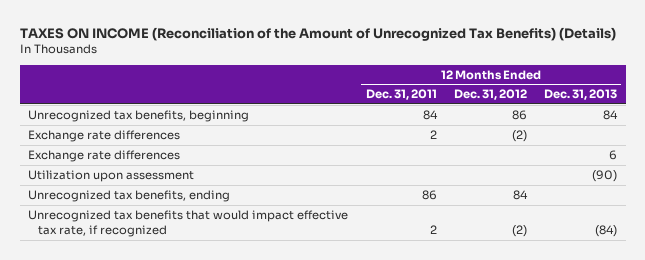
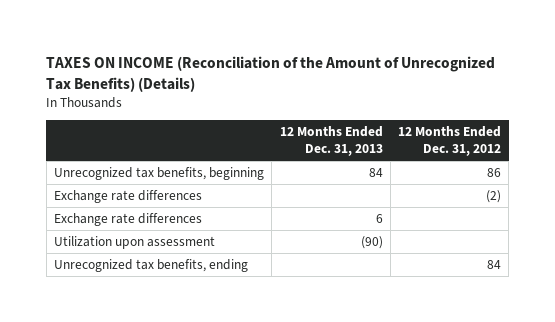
- | 12 Months Ended Dec. 31, 2011 | 12 Months Ended Dec. 31, 2012 | 12 Months Ended Dec. 31, 2013
+ | 12 Months Ended Dec. 31, 2013 | 12 Months Ended Dec. 31, 2012
- Unrecognized tax benefits that would impact effective tax rate, if recognized | 2 | (2) | (84)

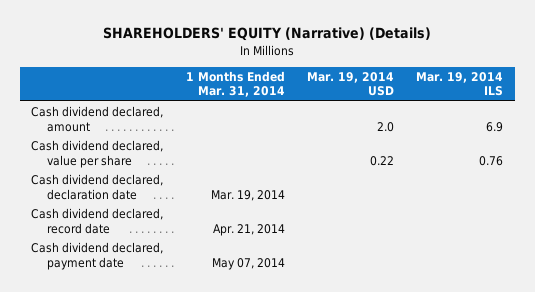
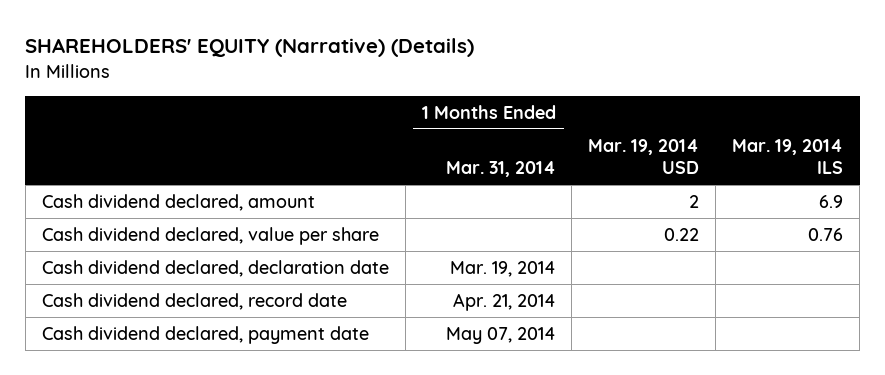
- Cash dividend declared, amount | | 2.0 | 6.9
+ Cash dividend declared, amount | | 2 | 6.9

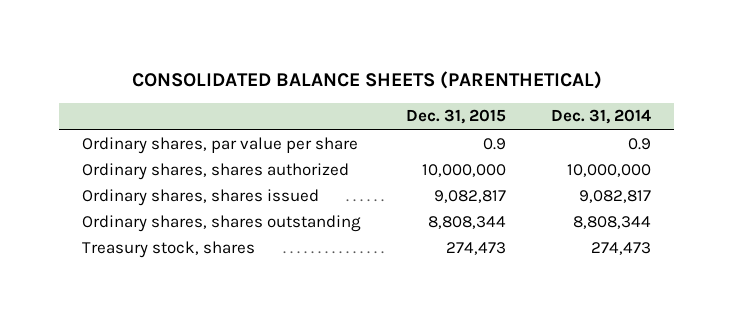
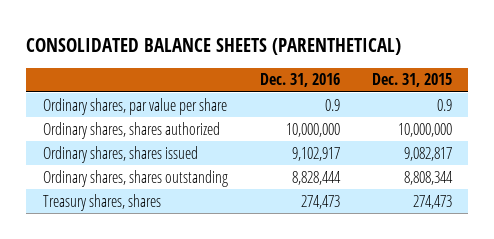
- | Dec. 31, 2015 | Dec. 31, 2014
+ | Dec. 31, 2016 | Dec. 31, 2015
- Treasury stock, shares | 274,473 | 274,473
+ Treasury shares, shares | 274,473 | 274,473

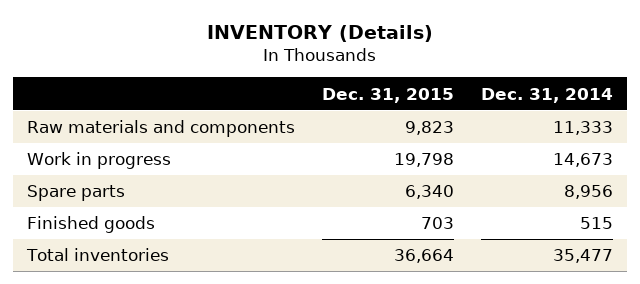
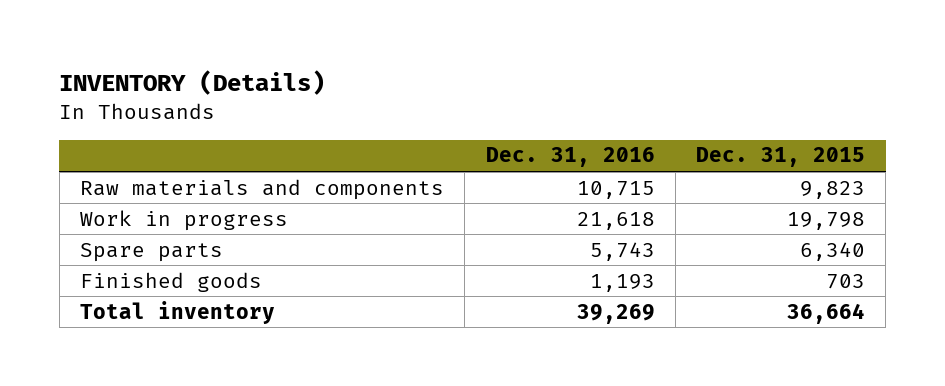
- | Dec. 31, 2015 | Dec. 31, 2014
+ | Dec. 31, 2016 | Dec. 31, 2015
- Total inventories | 36,664 | 35,477
+ Total inventory | 39,269 | 36,664

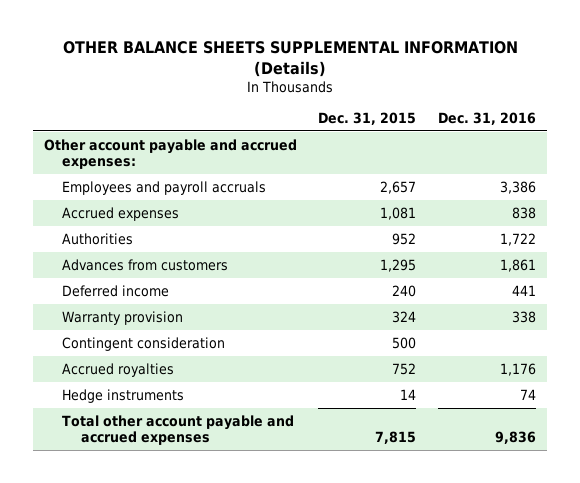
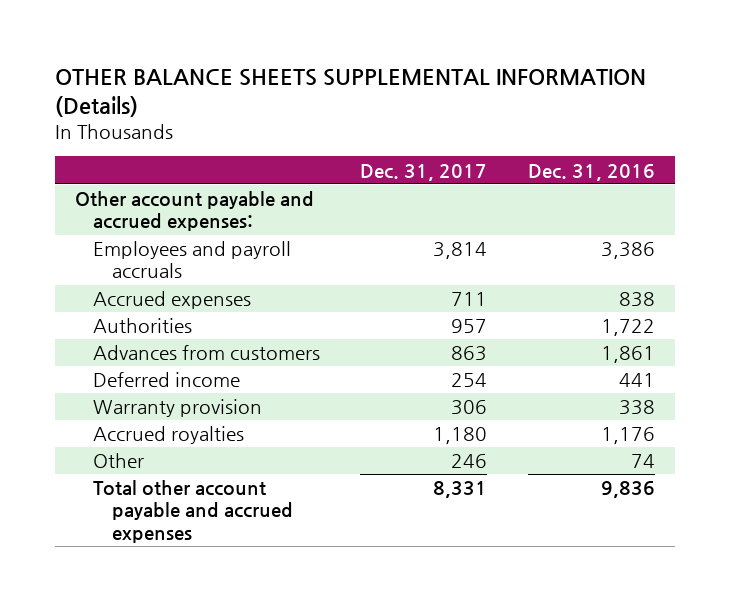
- | Dec. 31, 2015 | Dec. 31, 2016
+ | Dec. 31, 2017 | Dec. 31, 2016
- Contingent consideration | 500 |
- Hedge instruments | 14 | 74
+ Other | 246 | 74

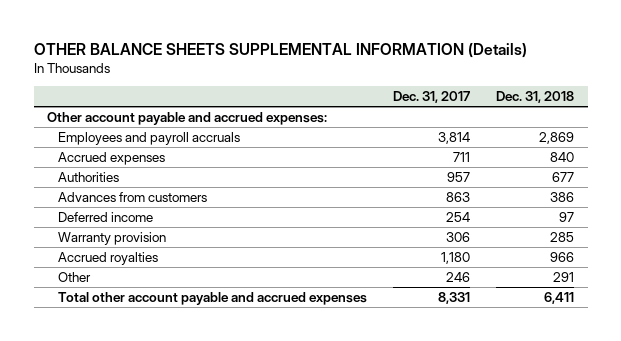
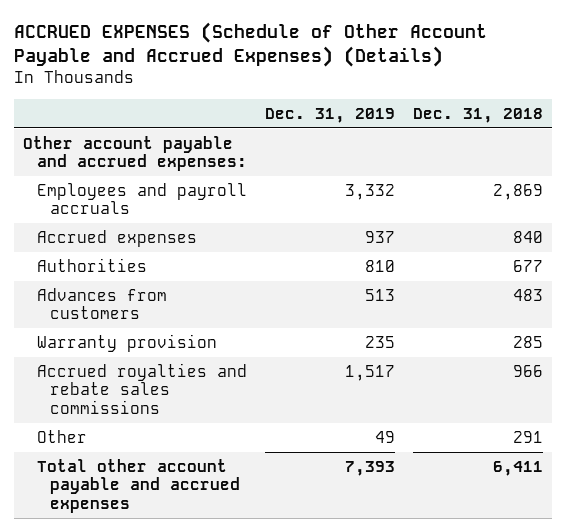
- OTHER BALANCE SHEETS SUPPLEMENTAL INFORMATION (Details)
+ ACCRUED EXPENSES (Schedule of Other Account Payable and Accrued Expenses) (Details)
- | Dec. 31, 2017 | Dec. 31, 2018
+ | Dec. 31, 2019 | Dec. 31, 2018
- Advances from customers | 863 | 386
- Deferred income | 254 | 97
+ Advances from customers | 513 | 483
- Accrued royalties | 1,180 | 966
+ Accrued royalties and rebate sales commissions | 1,517 | 966

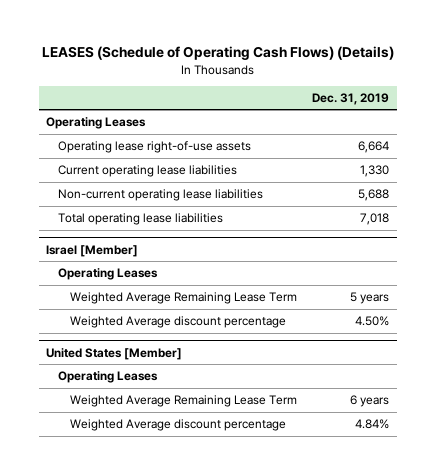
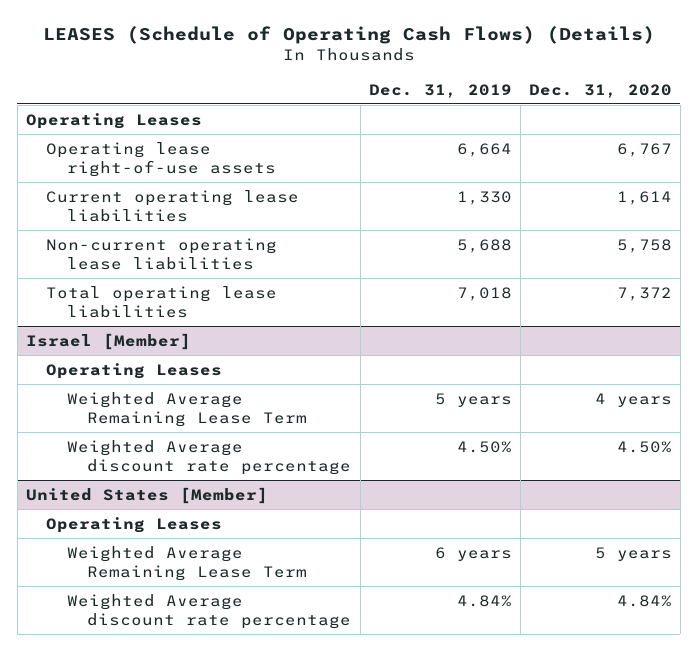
- | Dec. 31, 2019
+ | Dec. 31, 2019 | Dec. 31, 2020
@ Israel [Member]
- Weighted Average discount percentage | 4.50%
+ Weighted Average discount rate percentage | 4.50% | 4.50%
@ United States [Member]
- Weighted Average discount percentage | 4.84%
+ Weighted Average discount rate percentage | 4.84% | 4.84%

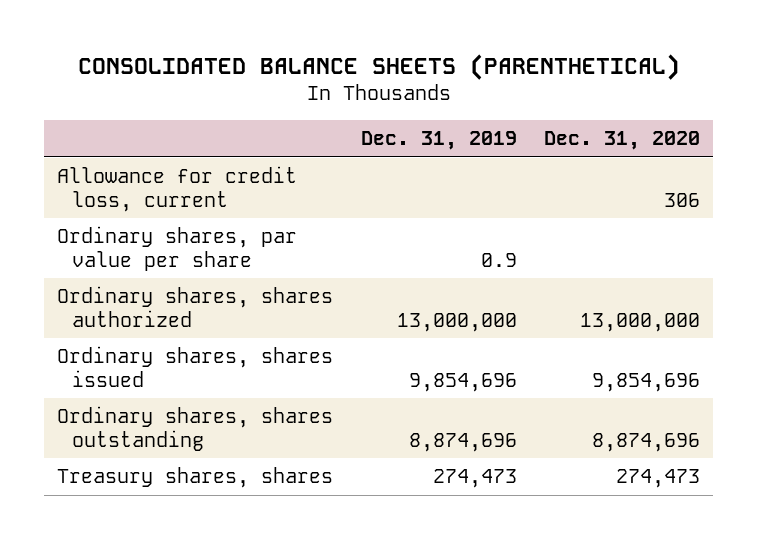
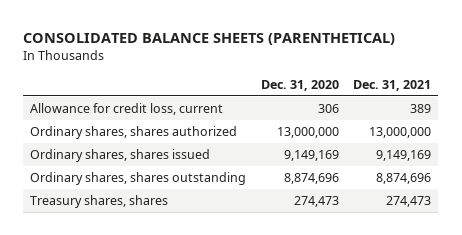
- | Dec. 31, 2019 | Dec. 31, 2020
+ | Dec. 31, 2020 | Dec. 31, 2021
- Ordinary shares, par value per share | 0.9 |
- Ordinary shares, shares issued | 9,854,696 | 9,854,696
+ Ordinary shares, shares issued | 9,149,169 | 9,149,169

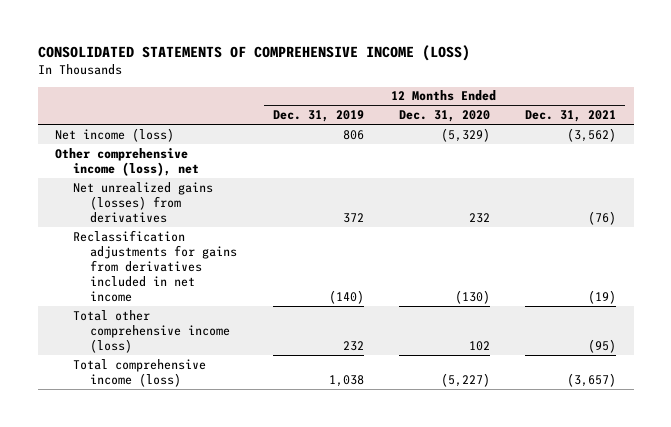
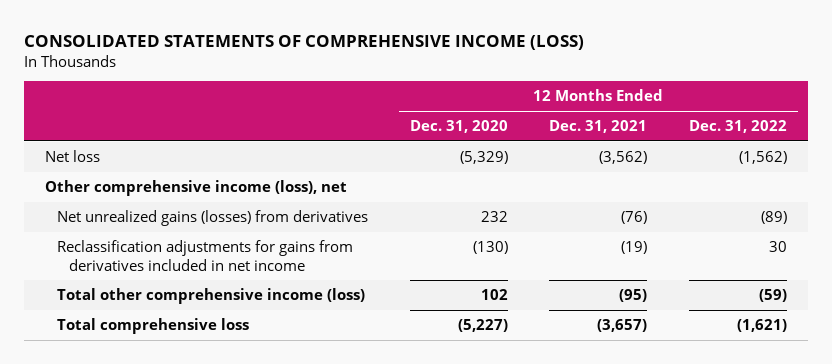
- | 12 Months Ended Dec. 31, 2019 | 12 Months Ended Dec. 31, 2020 | 12 Months Ended Dec. 31, 2021
+ | 12 Months Ended Dec. 31, 2020 | 12 Months Ended Dec. 31, 2021 | 12 Months Ended Dec. 31, 2022
- Net income (loss) | 806 | (5,329) | (3,562)
+ Net loss | (5,329) | (3,562) | (1,562)
- Total comprehensive income (loss) | 1,038 | (5,227) | (3,657)
+ Total comprehensive loss | (5,227) | (3,657) | (1,621)

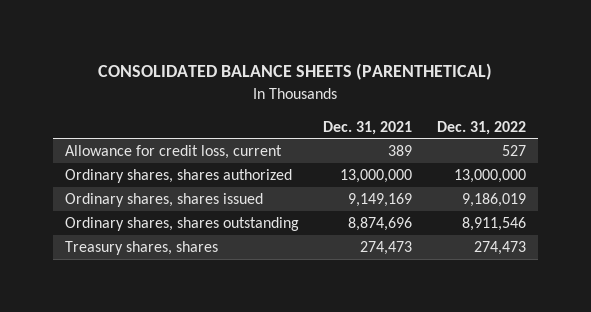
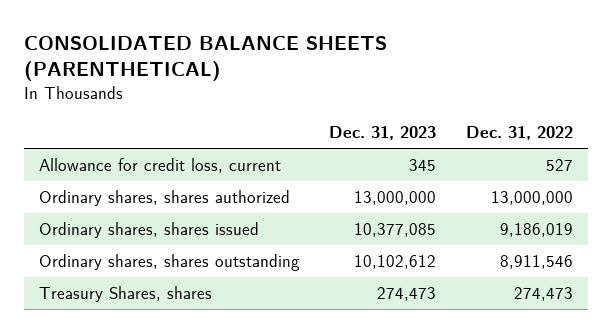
- | Dec. 31, 2021 | Dec. 31, 2022
+ | Dec. 31, 2023 | Dec. 31, 2022
- Treasury shares, shares | 274,473 | 274,473
+ Treasury Shares, shares | 274,473 | 274,473

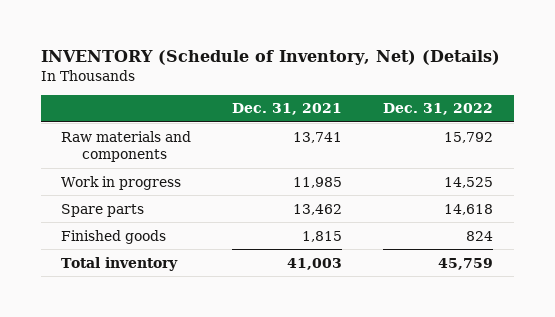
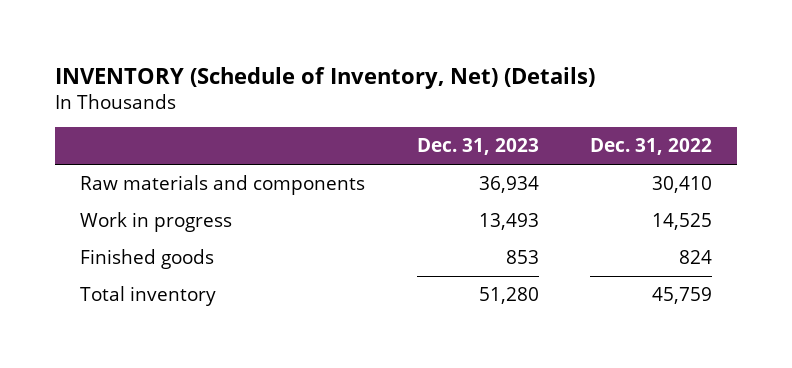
- | Dec. 31, 2021 | Dec. 31, 2022
+ | Dec. 31, 2023 | Dec. 31, 2022
- Raw materials and components | 13,741 | 15,792
+ Raw materials and components | 36,934 | 30,410
- Spare parts | 13,462 | 14,618

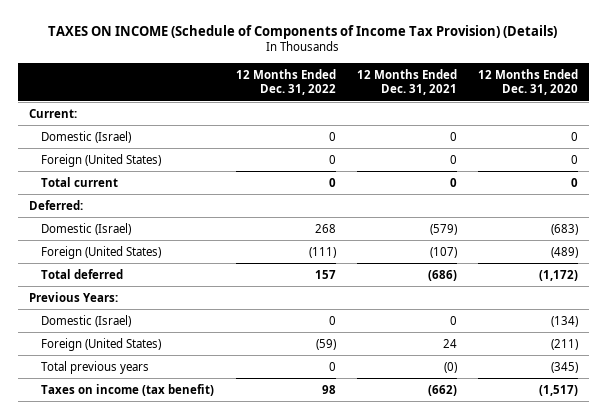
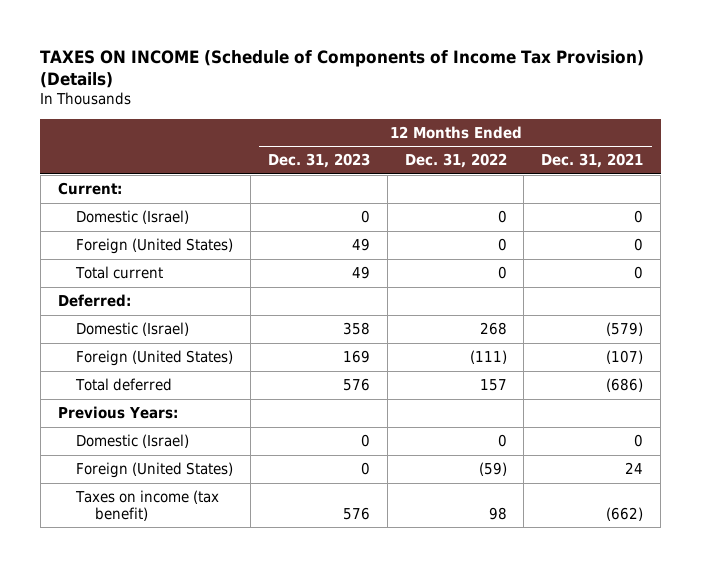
- | 12 Months Ended Dec. 31, 2022 | 12 Months Ended Dec. 31, 2021 | 12 Months Ended Dec. 31, 2020
+ | 12 Months Ended Dec. 31, 2023 | 12 Months Ended Dec. 31, 2022 | 12 Months Ended Dec. 31, 2021
- Total previous years | 0 | (0) | (345)

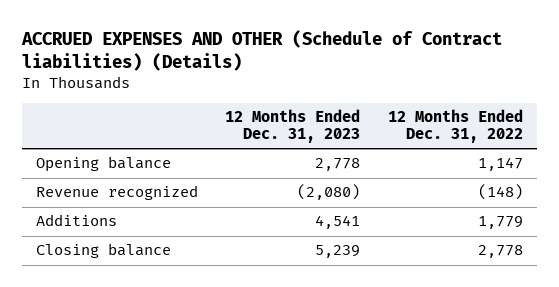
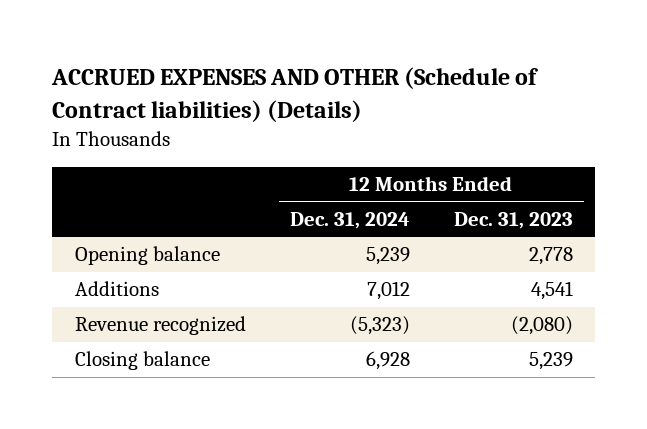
- | 12 Months Ended Dec. 31, 2023 | 12 Months Ended Dec. 31, 2022
+ | 12 Months Ended Dec. 31, 2024 | 12 Months Ended Dec. 31, 2023
moved down: Revenue recognized | (5,323) | (2,080)

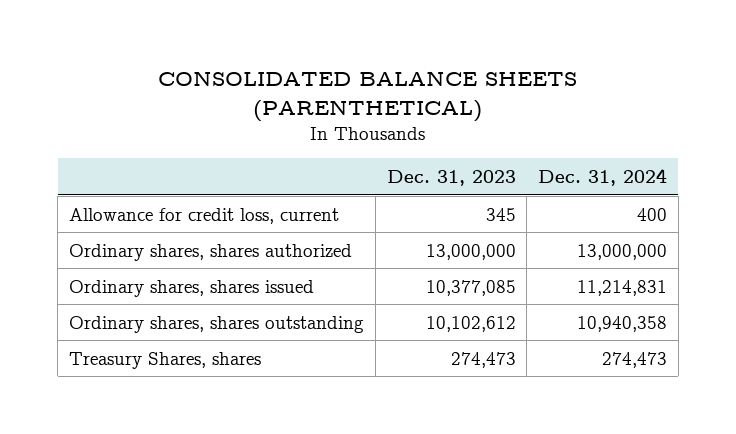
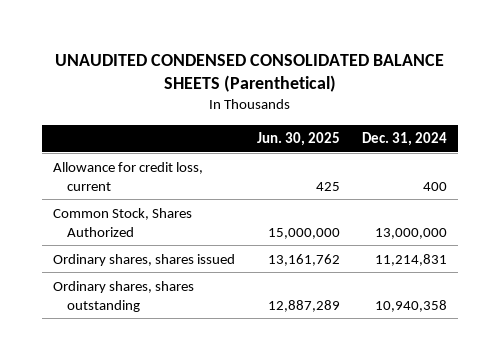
- CONSOLIDATED BALANCE SHEETS (PARENTHETICAL)
+ UNAUDITED CONDENSED CONSOLIDATED BALANCE SHEETS (Parenthetical)
- | Dec. 31, 2023 | Dec. 31, 2024
+ | Jun. 30, 2025 | Dec. 31, 2024
- Ordinary shares, shares authorized | 13,000,000 | 13,000,000
+ Common Stock, Shares Authorized | 15,000,000 | 13,000,000
- Treasury Shares, shares | 274,473 | 274,473

